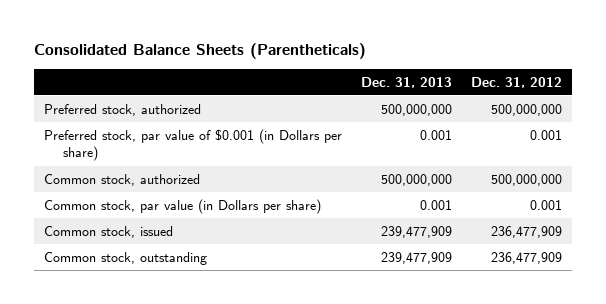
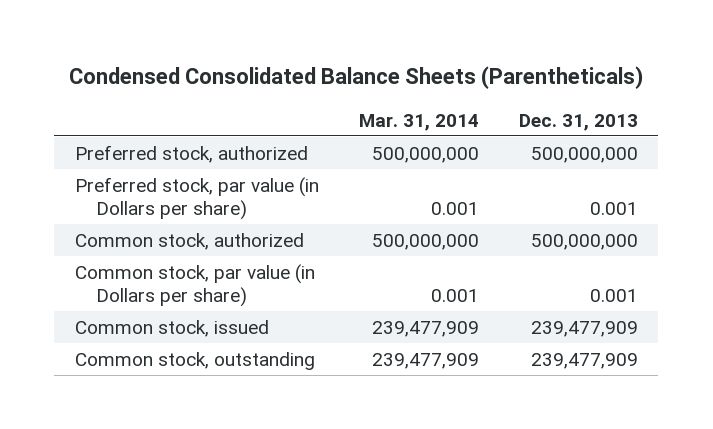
- Consolidated Balance Sheets (Parentheticals)
+ Condensed Consolidated Balance Sheets (Parentheticals)
- | Dec. 31, 2013 | Dec. 31, 2012
+ | Mar. 31, 2014 | Dec. 31, 2013
- Preferred stock, par value of $0.001 (in Dollars per share) | 0.001 | 0.001
+ Preferred stock, par value (in Dollars per share) | 0.001 | 0.001

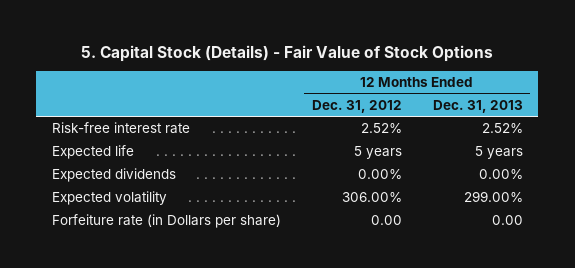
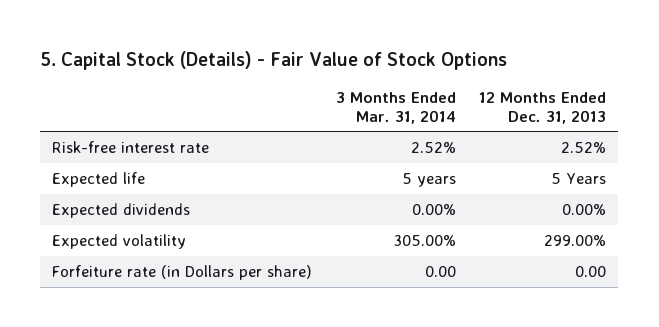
- | 12 Months Ended Dec. 31, 2012 | 12 Months Ended Dec. 31, 2013
+ | 3 Months Ended Mar. 31, 2014 | 12 Months Ended Dec. 31, 2013
- Expected life | 5 years | 5 years
+ Expected life | 5 years | 5 Years

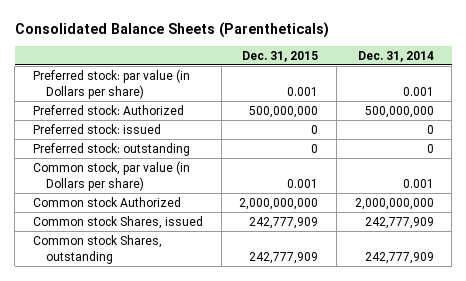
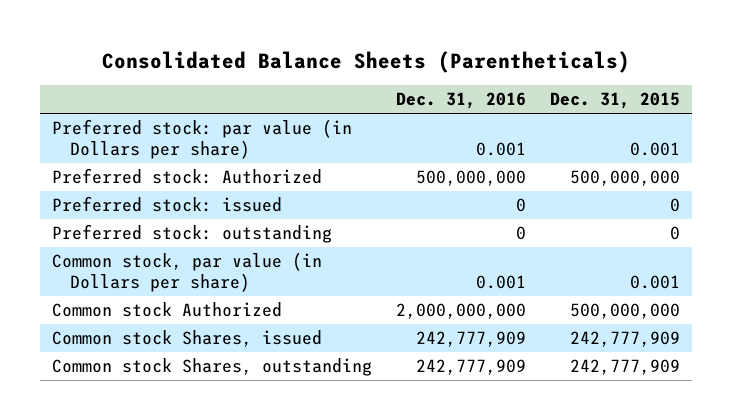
- | Dec. 31, 2015 | Dec. 31, 2014
+ | Dec. 31, 2016 | Dec. 31, 2015
- Common stock Authorized | 2,000,000,000 | 2,000,000,000
+ Common stock Authorized | 2,000,000,000 | 500,000,000

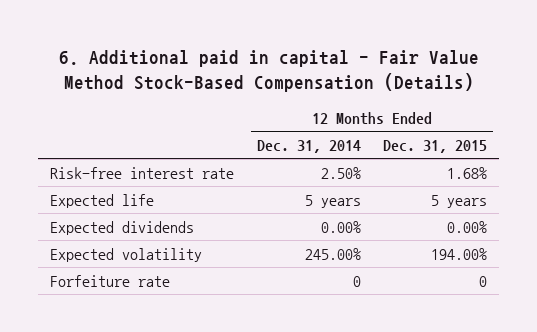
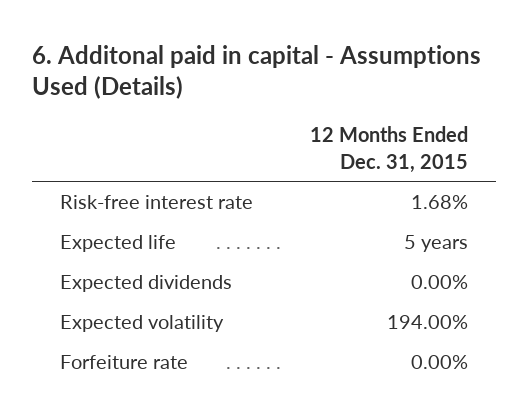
- 6. Additional paid in capital - Fair Value Method Stock-Based Compensation (Details)
+ 6. Additonal paid in capital - Assumptions Used (Details)
- | 12 Months Ended Dec. 31, 2014 | 12 Months Ended Dec. 31, 2015
+ | 12 Months Ended Dec. 31, 2015
- Forfeiture rate | 0 | 0
+ Forfeiture rate | 0.00%

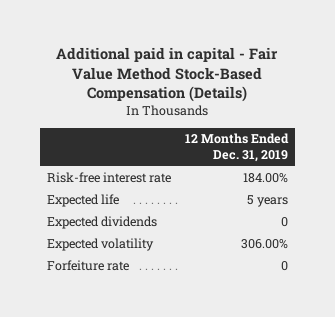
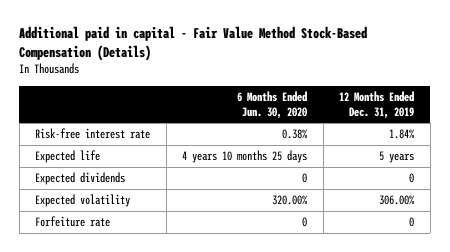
- | 12 Months Ended Dec. 31, 2019
+ | 6 Months Ended Jun. 30, 2020 | 12 Months Ended Dec. 31, 2019
- Risk-free interest rate | 184.00%
+ Risk-free interest rate | 0.38% | 1.84%

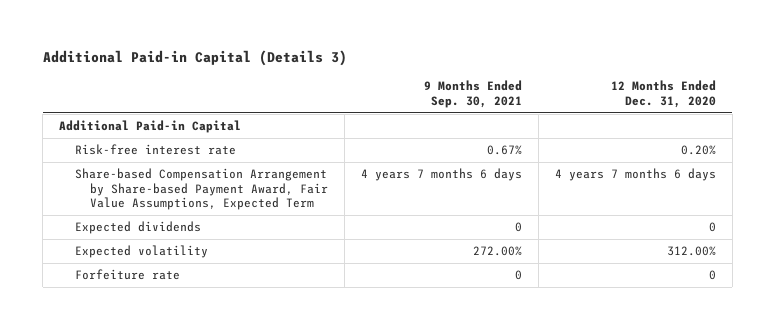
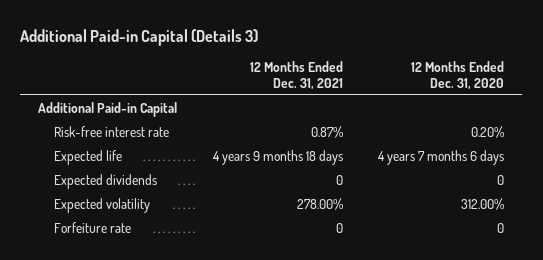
- | 9 Months Ended Sep. 30, 2021 | 12 Months Ended Dec. 31, 2020
+ | 12 Months Ended Dec. 31, 2021 | 12 Months Ended Dec. 31, 2020
- Share-based Compensation Arrangement by Share-based Payment Award, Fair Value Assumptions, Expected Term | 4 years 7 months 6 days | 4 years 7 months 6 days
+ Expected life | 4 years 9 months 18 days | 4 years 7 months 6 days

